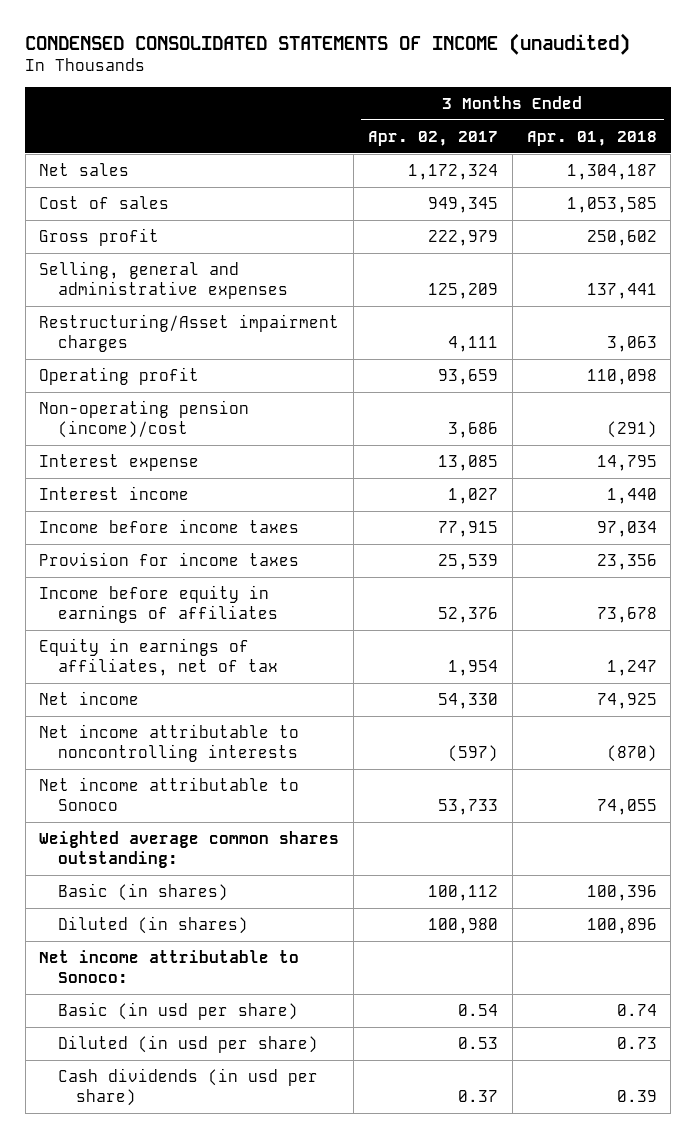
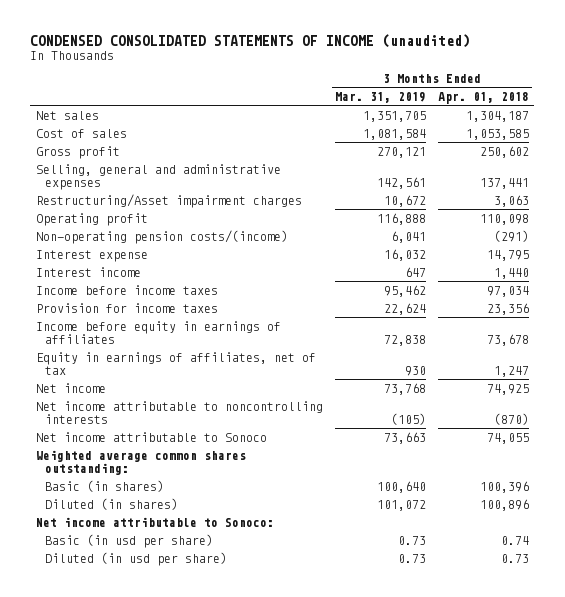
- | 3 Months Ended Apr. 02, 2017 | 3 Months Ended Apr. 01, 2018
+ | 3 Months Ended Mar. 31, 2019 | 3 Months Ended Apr. 01, 2018
- Non-operating pension (income)/cost | 3,686 | (291)
+ Non-operating pension costs/(income) | 6,041 | (291)
- Cash dividends (in usd per share) | 0.37 | 0.39

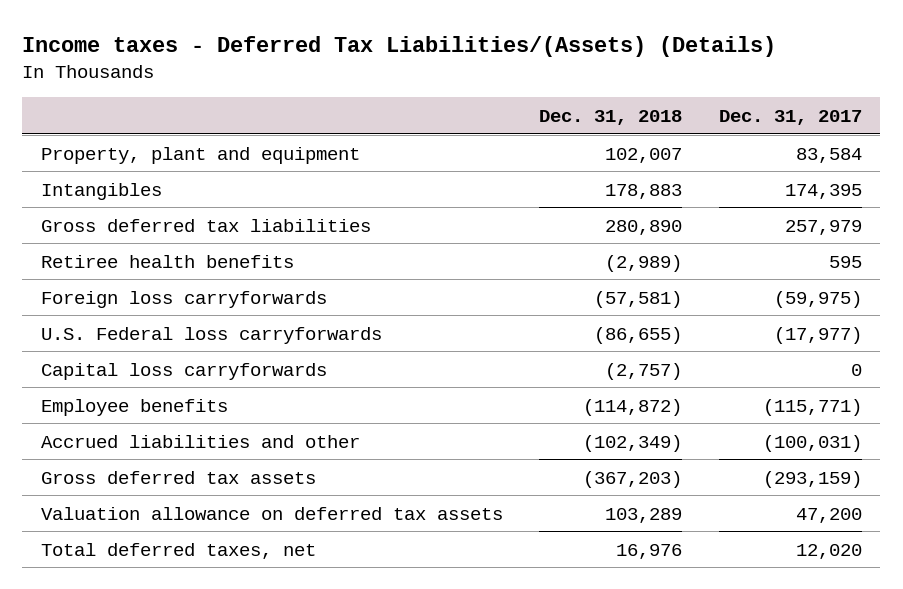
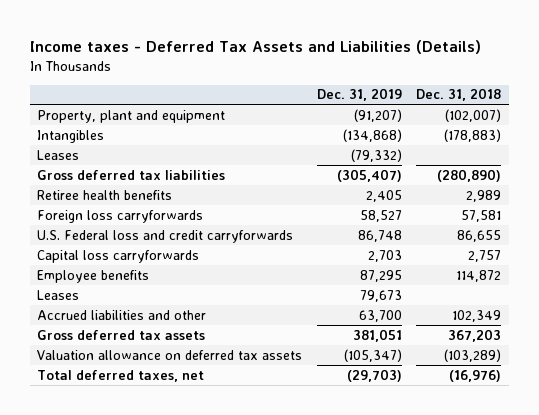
- Income taxes - Deferred Tax Liabilities/(Assets) (Details)
+ Income taxes - Deferred Tax Assets and Liabilities (Details)
- | Dec. 31, 2018 | Dec. 31, 2017
+ | Dec. 31, 2019 | Dec. 31, 2018
- Property, plant and equipment | 102,007 | 83,584
- Intangibles | 178,883 | 174,395
- Gross deferred tax liabilities | 280,890 | 257,979
- Retiree health benefits | (2,989) | 595
- Foreign loss carryforwards | (57,581) | (59,975)
- U.S. Federal loss carryforwards | (86,655) | (17,977)
- Capital loss carryforwards | (2,757) | 0
- Employee benefits | (114,872) | (115,771)
- Accrued liabilities and other | (102,349) | (100,031)
- Gross deferred tax assets | (367,203) | (293,159)
- Valuation allowance on deferred tax assets | 103,289 | 47,200
- Total deferred taxes, net | 16,976 | 12,020
+ Property, plant and equipment | (91,207) | (102,007)
+ Intangibles | (134,868) | (178,883)
+ Leases | (79,332) |
+ Gross deferred tax liabilities | (305,407) | (280,890)
+ Retiree health benefits | 2,405 | 2,989
+ Foreign loss carryforwards | 58,527 | 57,581
+ U.S. Federal loss and credit carryforwards | 86,748 | 86,655
+ Capital loss carryforwards | 2,703 | 2,757
+ Employee benefits | 87,295 | 114,872
+ Leases | 79,673 |
+ Accrued liabilities and other | 63,700 | 102,349
+ Gross deferred tax assets | 381,051 | 367,203
+ Valuation allowance on deferred tax assets | (105,347) | (103,289)
+ Total deferred taxes, net | (29,703) | (16,976)

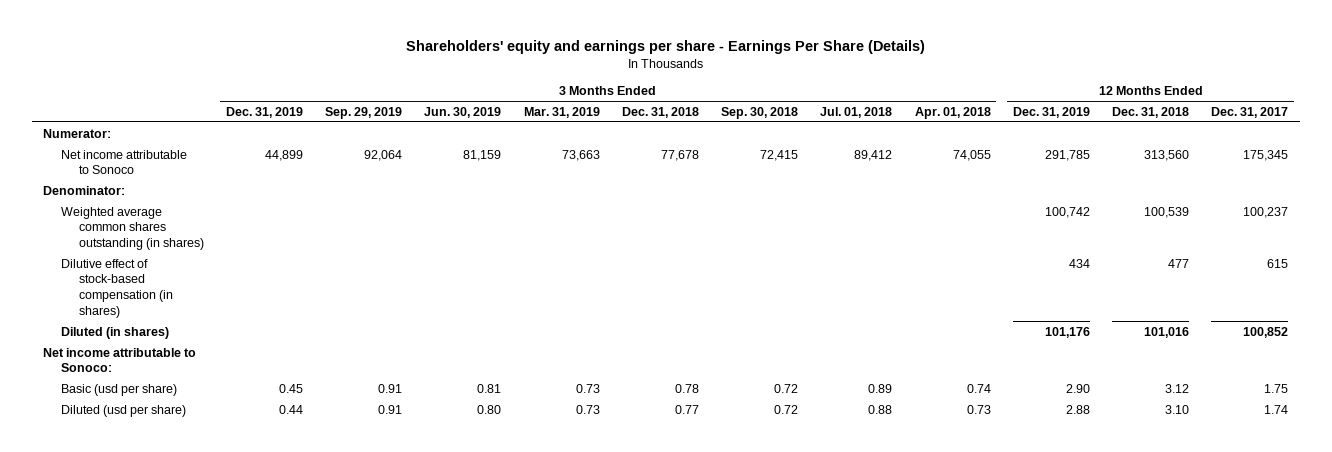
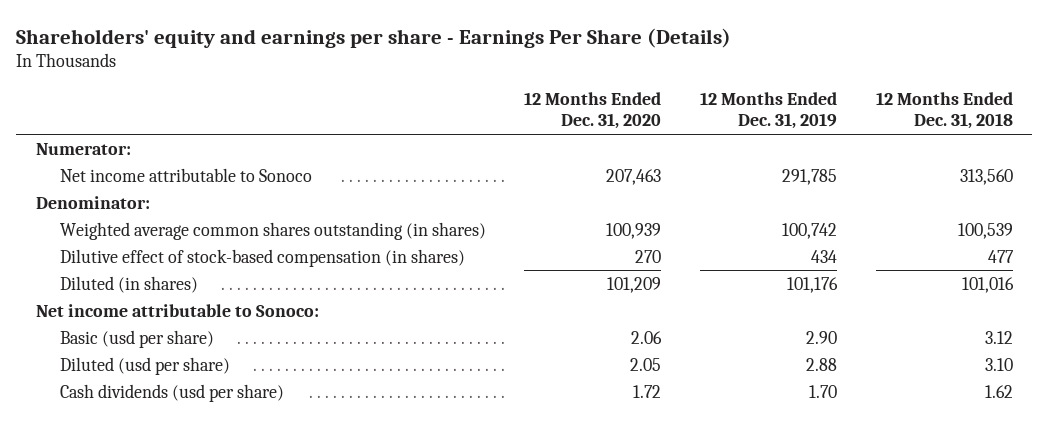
- | 3 Months Ended Dec. 31, 2019 | 3 Months Ended Sep. 29, 2019 | 3 Months Ended Jun. 30, 2019 | 3 Months Ended Mar. 31, 2019 | 3 Months Ended Dec. 31, 2018 | 3 Months Ended Sep. 30, 2018 | 3 Months Ended Jul. 01, 2018 | 3 Months Ended Apr. 01, 2018 | 12 Months Ended Dec. 31, 2019 | 12 Months Ended Dec. 31, 2018 | 12 Months Ended Dec. 31, 2017
+ | 12 Months Ended Dec. 31, 2020 | 12 Months Ended Dec. 31, 2019 | 12 Months Ended Dec. 31, 2018
+ Cash dividends (usd per share) | 1.72 | 1.70 | 1.62

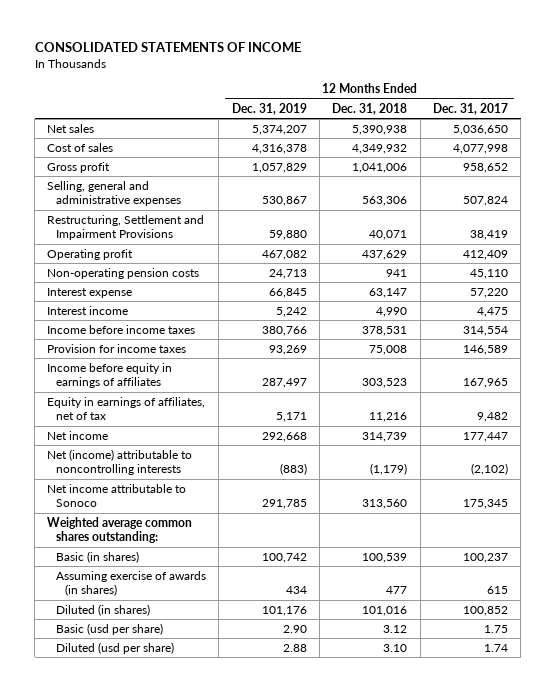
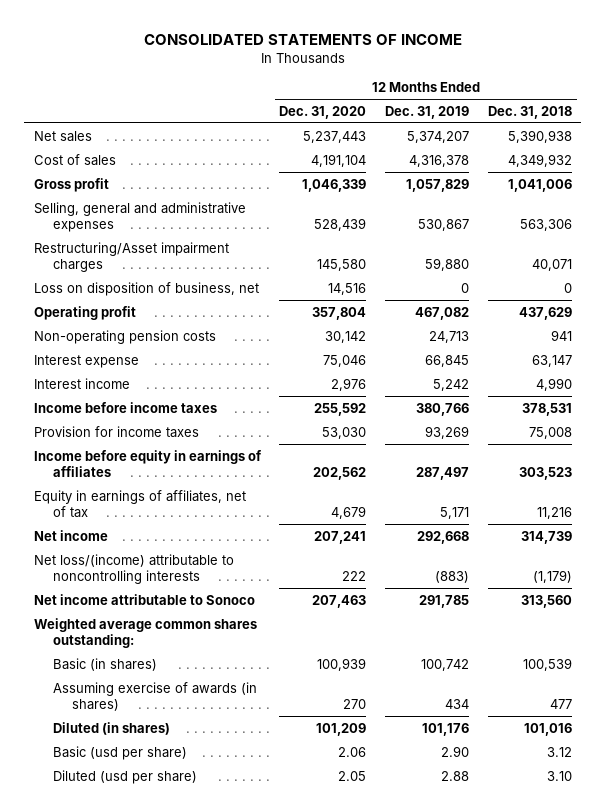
- | 12 Months Ended Dec. 31, 2019 | 12 Months Ended Dec. 31, 2018 | 12 Months Ended Dec. 31, 2017
+ | 12 Months Ended Dec. 31, 2020 | 12 Months Ended Dec. 31, 2019 | 12 Months Ended Dec. 31, 2018
- Restructuring, Settlement and Impairment Provisions | 59,880 | 40,071 | 38,419
+ Restructuring/Asset impairment charges | 145,580 | 59,880 | 40,071
+ Loss on disposition of business, net | 14,516 | 0 | 0
- Net (income) attributable to noncontrolling interests | (883) | (1,179) | (2,102)
+ Net loss/(income) attributable to noncontrolling interests | 222 | (883) | (1,179)

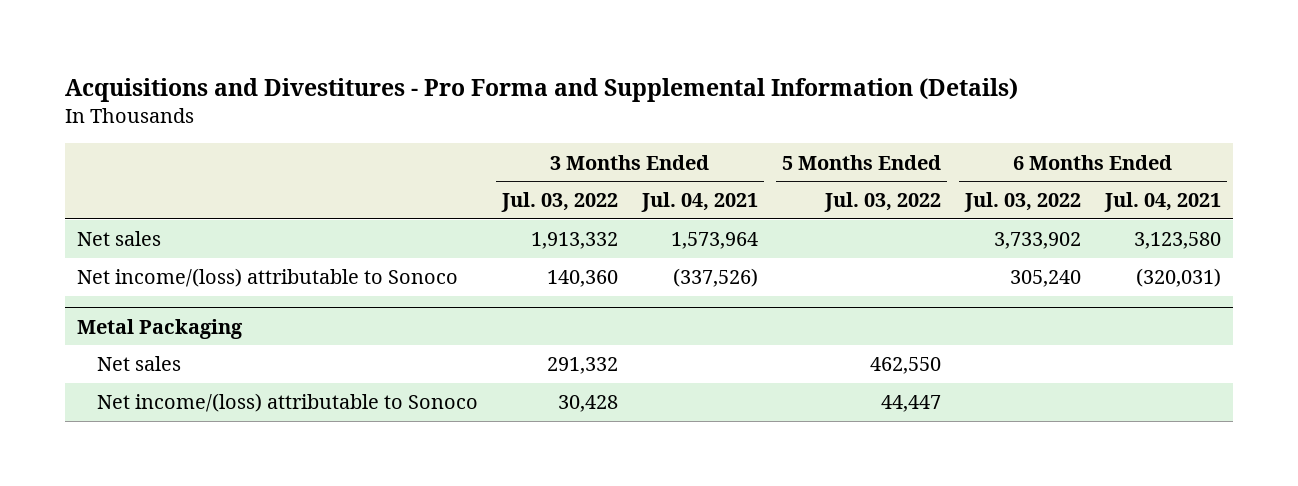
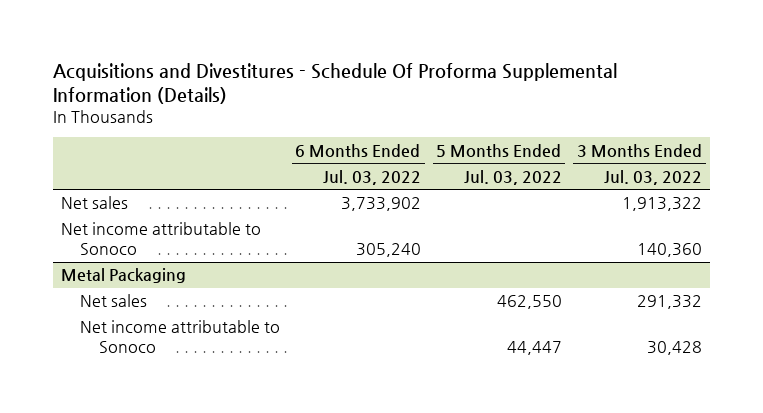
- Acquisitions and Divestitures - Pro Forma and Supplemental Information (Details)
+ Acquisitions and Divestitures - Schedule Of Proforma Supplemental Information (Details)
- | 3 Months Ended Jul. 03, 2022 | 3 Months Ended Jul. 04, 2021 | 5 Months Ended Jul. 03, 2022 | 6 Months Ended Jul. 03, 2022 | 6 Months Ended Jul. 04, 2021
+ | 6 Months Ended Jul. 03, 2022 | 5 Months Ended Jul. 03, 2022 | 3 Months Ended Jul. 03, 2022
- Net sales | 1,913,332 | 1,573,964 | | 3,733,902 | 3,123,580
- Net income/(loss) attributable to Sonoco | 140,360 | (337,526) | | 305,240 | (320,031)
+ Net sales | 3,733,902 | | 1,913,322
+ Net income attributable to Sonoco | 305,240 | | 140,360
@ Metal Packaging
- Net income/(loss) attributable to Sonoco | 30,428 | | 44,447 | |
+ Net income attributable to Sonoco | | 44,447 | 30,428

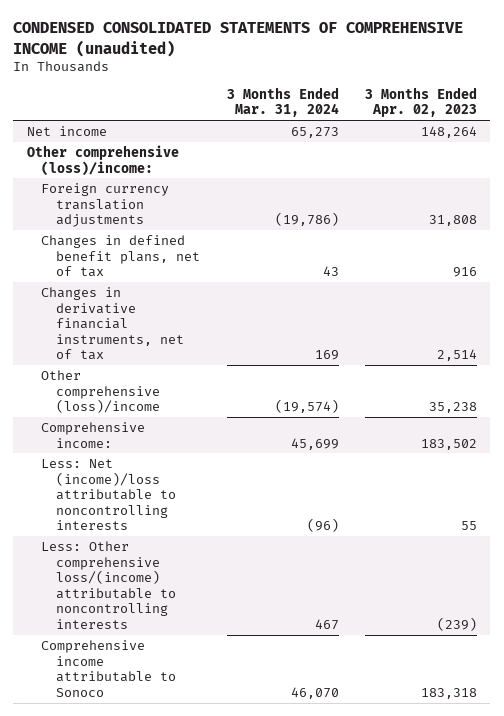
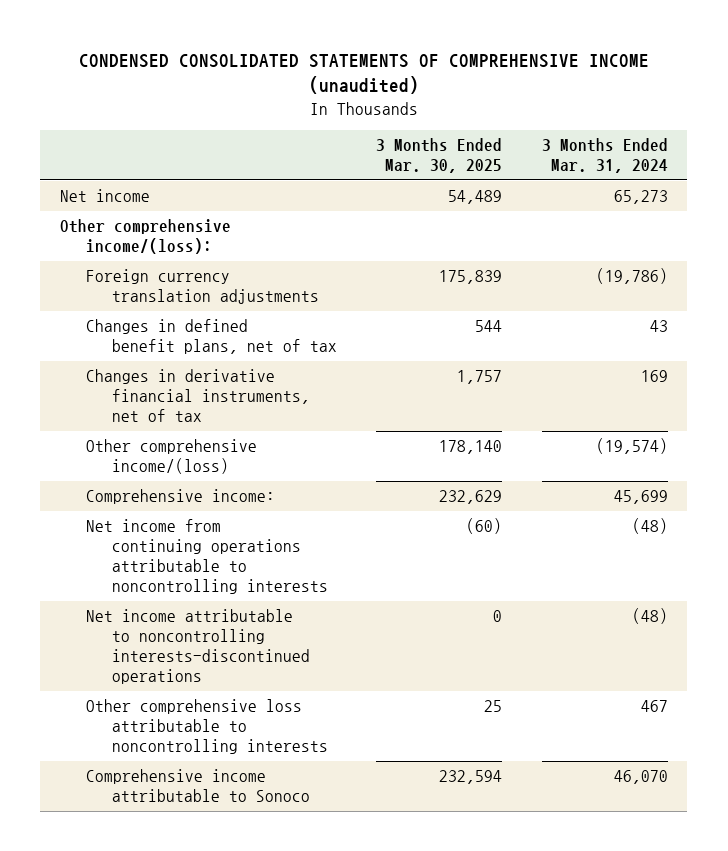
- | 3 Months Ended Mar. 31, 2024 | 3 Months Ended Apr. 02, 2023
+ | 3 Months Ended Mar. 30, 2025 | 3 Months Ended Mar. 31, 2024
- Other comprehensive (loss)/income:
+ Other comprehensive income/(loss):
- Other comprehensive (loss)/income | (19,574) | 35,238
+ Other comprehensive income/(loss) | 178,140 | (19,574)
- Less: Net (income)/loss attributable to noncontrolling interests | (96) | 55
- Less: Other comprehensive loss/(income) attributable to noncontrolling interests | 467 | (239)
+ Net income from continuing operations attributable to noncontrolling interests | (60) | (48)
+ Net income attributable to noncontrolling interests-discontinued operations | 0 | (48)
+ Other comprehensive loss attributable to noncontrolling interests | 25 | 467

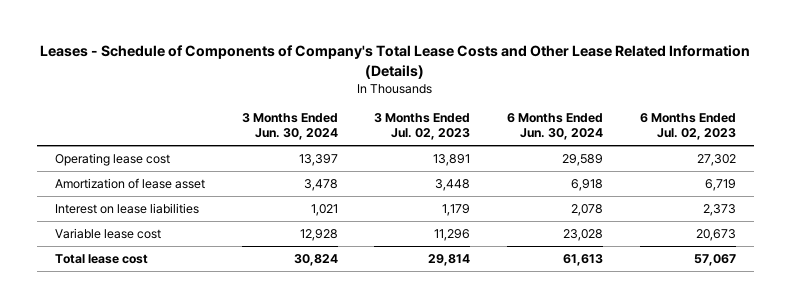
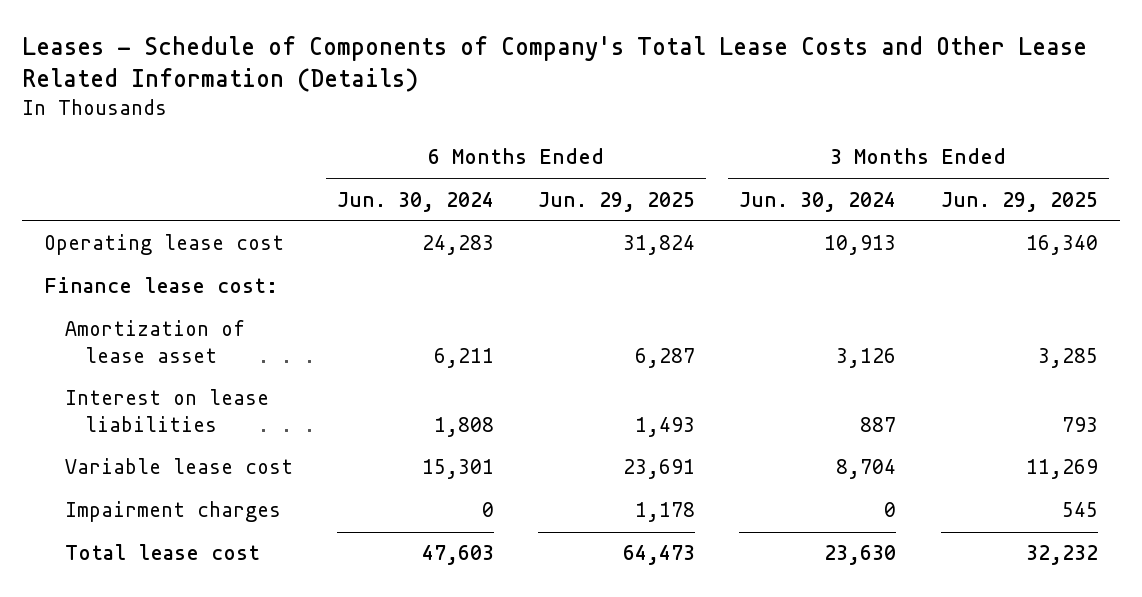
- | 3 Months Ended Jun. 30, 2024 | 3 Months Ended Jul. 02, 2023 | 6 Months Ended Jun. 30, 2024 | 6 Months Ended Jul. 02, 2023
+ | 6 Months Ended Jun. 30, 2024 | 6 Months Ended Jun. 29, 2025 | 3 Months Ended Jun. 30, 2024 | 3 Months Ended Jun. 29, 2025
- Operating lease cost | 13,397 | 13,891 | 29,589 | 27,302
- Amortization of lease asset | 3,478 | 3,448 | 6,918 | 6,719
- Interest on lease liabilities | 1,021 | 1,179 | 2,078 | 2,373
- Variable lease cost | 12,928 | 11,296 | 23,028 | 20,673
- Total lease cost | 30,824 | 29,814 | 61,613 | 57,067
+ Operating lease cost | 24,283 | 31,824 | 10,913 | 16,340
+ Finance lease cost:
+ Amortization of lease asset | 6,211 | 6,287 | 3,126 | 3,285
+ Interest on lease liabilities | 1,808 | 1,493 | 887 | 793
+ Variable lease cost | 15,301 | 23,691 | 8,704 | 11,269
+ Impairment charges | 0 | 1,178 | 0 | 545
+ Total lease cost | 47,603 | 64,473 | 23,630 | 32,232

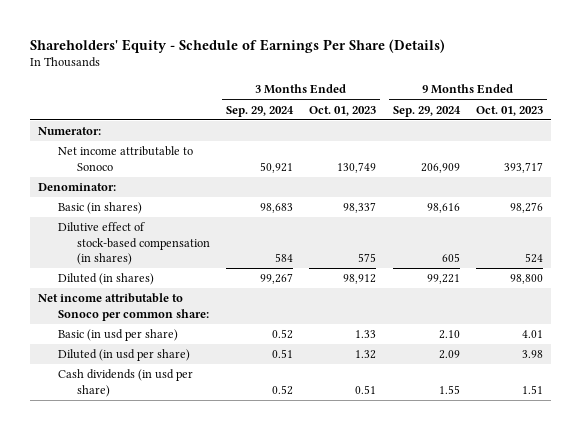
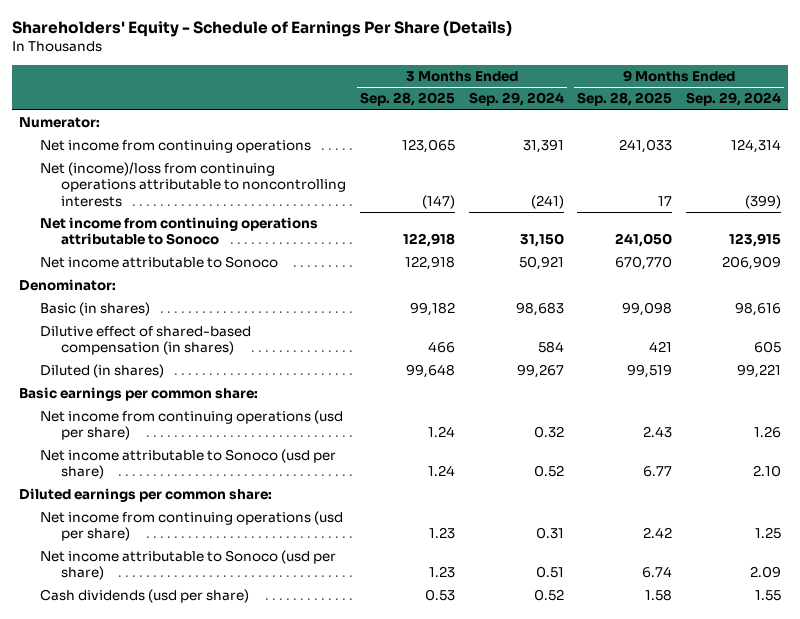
- | 3 Months Ended Sep. 29, 2024 | 3 Months Ended Oct. 01, 2023 | 9 Months Ended Sep. 29, 2024 | 9 Months Ended Oct. 01, 2023
+ | 3 Months Ended Sep. 28, 2025 | 3 Months Ended Sep. 29, 2024 | 9 Months Ended Sep. 28, 2025 | 9 Months Ended Sep. 29, 2024
+ Net income from continuing operations | 123,065 | 31,391 | 241,033 | 124,314
+ Net (income)/loss from continuing operations attributable to noncontrolling interests | (147) | (241) | 17 | (399)
+ Net income from continuing operations attributable to Sonoco | 122,918 | 31,150 | 241,050 | 123,915
- Dilutive effect of stock-based compensation (in shares) | 584 | 575 | 605 | 524
+ Dilutive effect of shared-based compensation (in shares) | 466 | 584 | 421 | 605
- Net income attributable to Sonoco per common share:
- Basic (in usd per share) | 0.52 | 1.33 | 2.10 | 4.01
- Diluted (in usd per share) | 0.51 | 1.32 | 2.09 | 3.98
- Cash dividends (in usd per share) | 0.52 | 0.51 | 1.55 | 1.51
+ Basic earnings per common share:
+ Net income from continuing operations (usd per share) | 1.24 | 0.32 | 2.43 | 1.26
+ Net income attributable to Sonoco (usd per share) | 1.24 | 0.52 | 6.77 | 2.10
+ Diluted earnings per common share:
+ Net income from continuing operations (usd per share) | 1.23 | 0.31 | 2.42 | 1.25
+ Net income attributable to Sonoco (usd per share) | 1.23 | 0.51 | 6.74 | 2.09
+ Cash dividends (usd per share) | 0.53 | 0.52 | 1.58 | 1.55

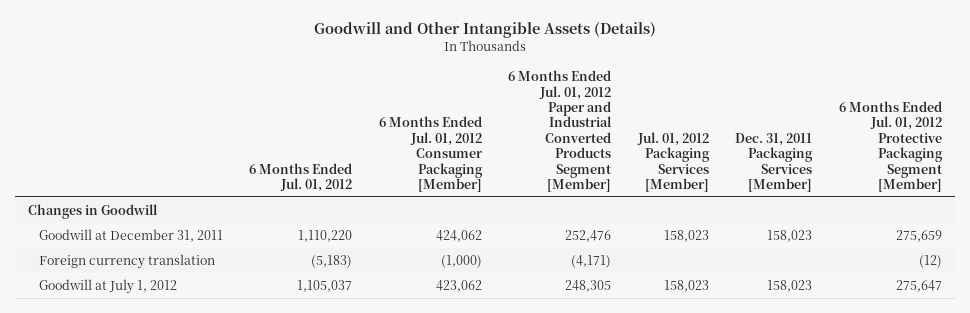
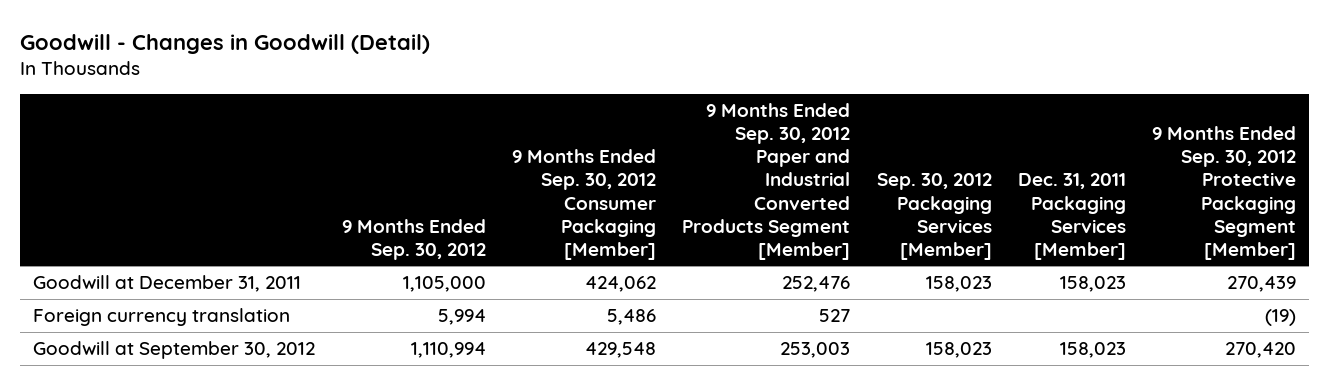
- Goodwill and Other Intangible Assets (Details)
+ Goodwill - Changes in Goodwill (Detail)
- | 6 Months Ended Jul. 01, 2012 | 6 Months Ended Jul. 01, 2012 Consumer Packaging [Member] | 6 Months Ended Jul. 01, 2012 Paper and Industrial Converted Products Segment [Member] | Jul. 01, 2012 Packaging Services [Member] | Dec. 31, 2011 Packaging Services [Member] | 6 Months Ended Jul. 01, 2012 Protective Packaging Segment [Member]
+ | 9 Months Ended Sep. 30, 2012 | 9 Months Ended Sep. 30, 2012 Consumer Packaging [Member] | 9 Months Ended Sep. 30, 2012 Paper and Industrial Converted Products Segment [Member] | Sep. 30, 2012 Packaging Services [Member] | Dec. 31, 2011 Packaging Services [Member] | 9 Months Ended Sep. 30, 2012 Protective Packaging Segment [Member]
- Changes in Goodwill
- Goodwill at July 1, 2012 | 1,105,037 | 423,062 | 248,305 | 158,023 | 158,023 | 275,647
+ Goodwill at September 30, 2012 | 1,110,994 | 429,548 | 253,003 | 158,023 | 158,023 | 270,420

